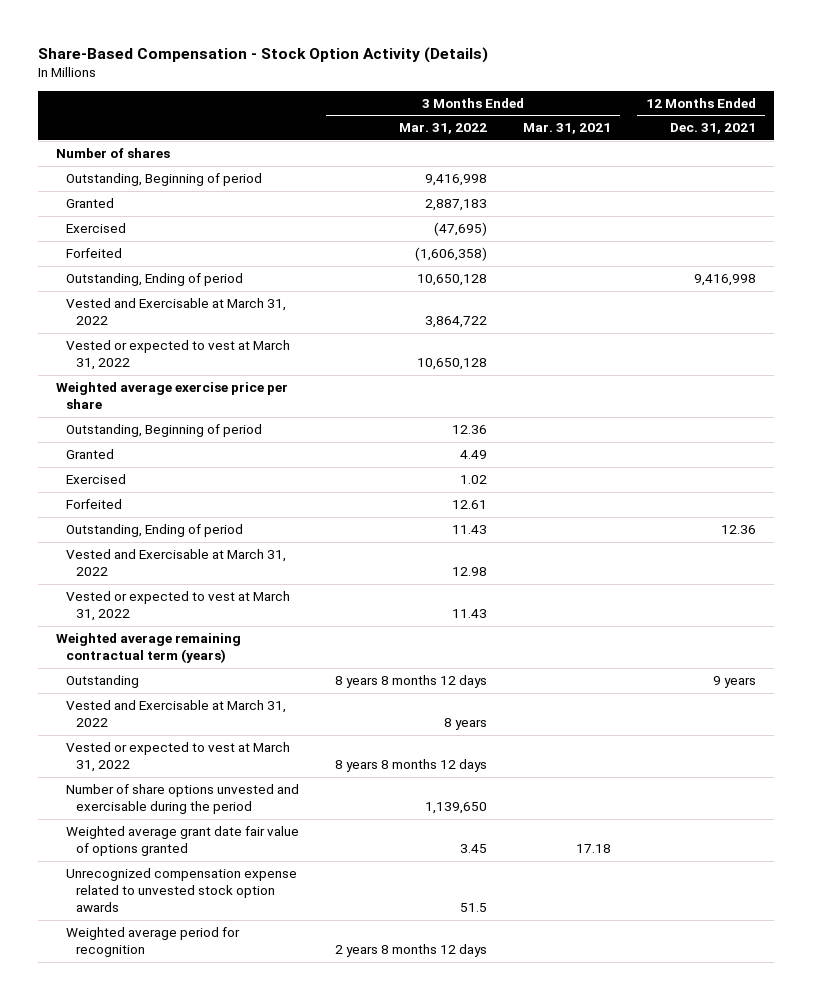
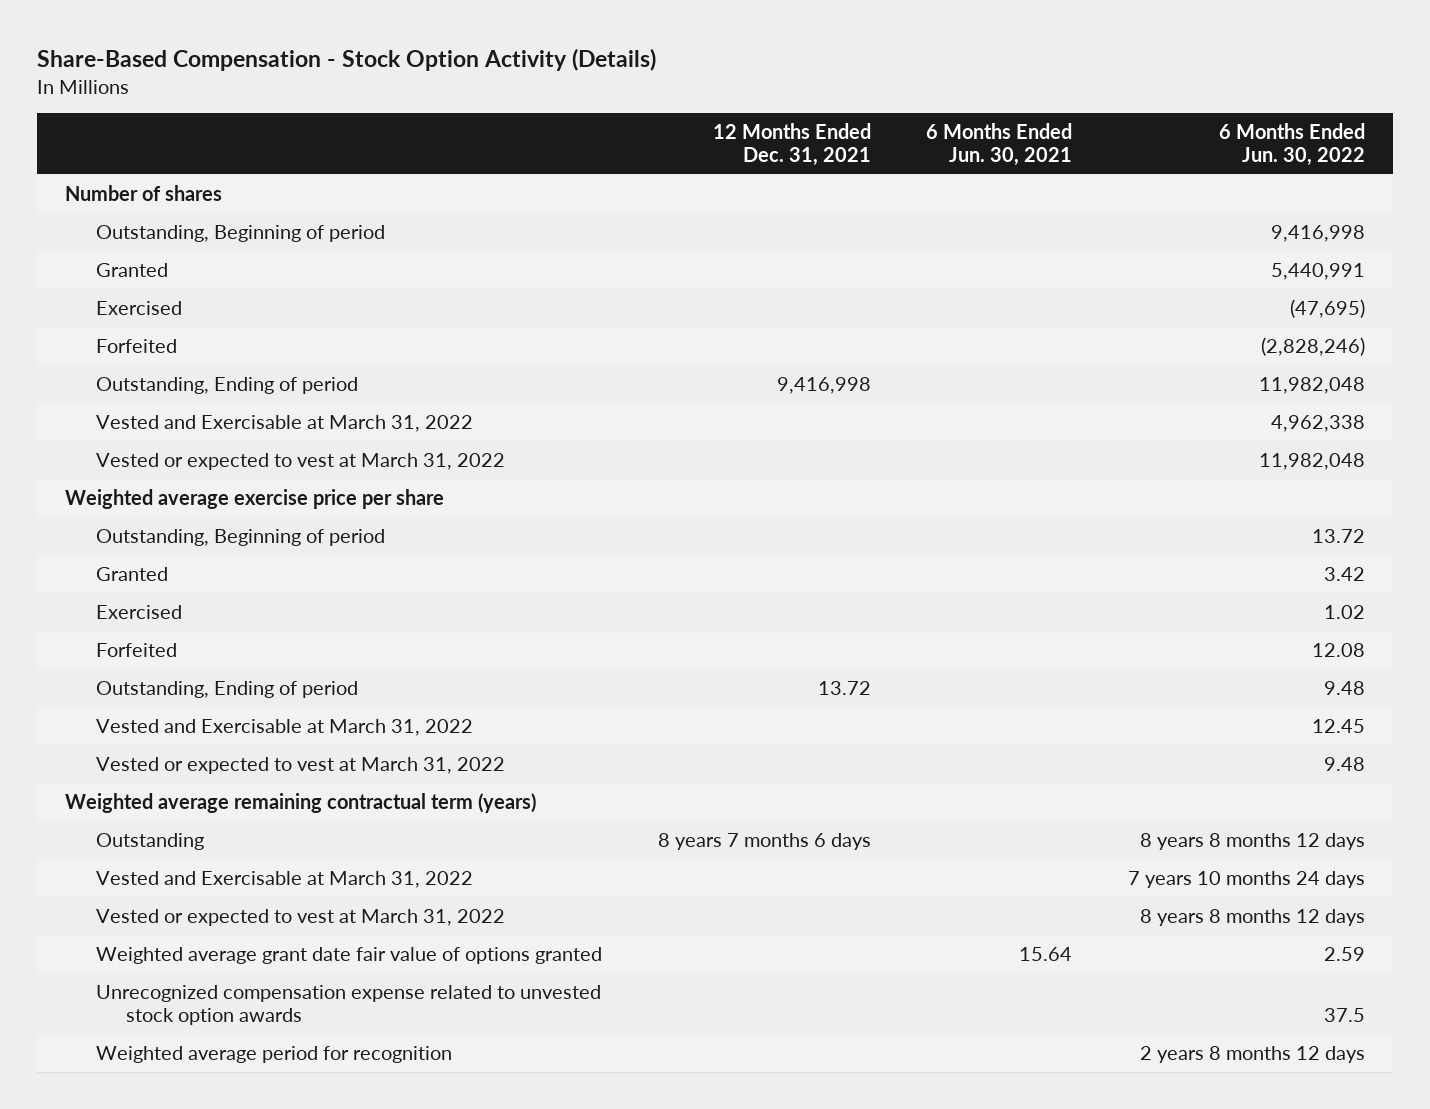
- | 3 Months Ended Mar. 31, 2022 | 3 Months Ended Mar. 31, 2021 | 12 Months Ended Dec. 31, 2021
+ | 12 Months Ended Dec. 31, 2021 | 6 Months Ended Jun. 30, 2021 | 6 Months Ended Jun. 30, 2022
- Outstanding, Ending of period | 11.43 | | 12.36
+ Outstanding, Ending of period | 13.72 | | 9.48
- Outstanding | 8 years 8 months 12 days | | 9 years
+ Outstanding | 8 years 7 months 6 days | | 8 years 8 months 12 days
- Number of share options unvested and exercisable during the period | 1,139,650 | |

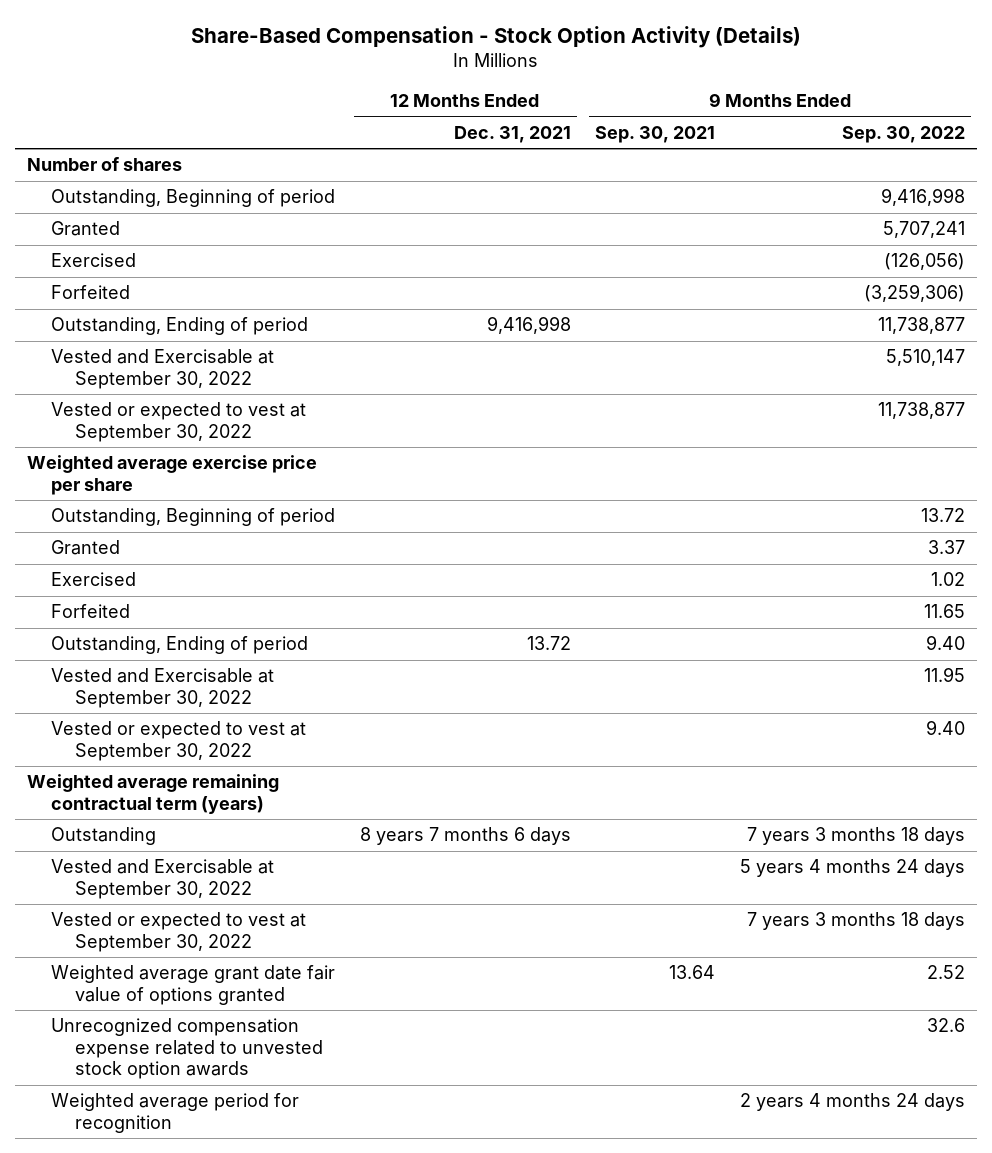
- | 12 Months Ended Dec. 31, 2021 | 6 Months Ended Jun. 30, 2021 | 6 Months Ended Jun. 30, 2022
+ | 12 Months Ended Dec. 31, 2021 | 9 Months Ended Sep. 30, 2021 | 9 Months Ended Sep. 30, 2022
- Vested and Exercisable at March 31, 2022 | | | 4,962,338
- Vested or expected to vest at March 31, 2022 | | | 11,982,048
+ Vested and Exercisable at September 30, 2022 | | | 5,510,147
+ Vested or expected to vest at September 30, 2022 | | | 11,738,877
- Vested and Exercisable at March 31, 2022 | | | 12.45
- Vested or expected to vest at March 31, 2022 | | | 9.48
+ Vested and Exercisable at September 30, 2022 | | | 11.95
+ Vested or expected to vest at September 30, 2022 | | | 9.40
- Vested and Exercisable at March 31, 2022 | | | 7 years 10 months 24 days
- Vested or expected to vest at March 31, 2022 | | | 8 years 8 months 12 days
+ Vested and Exercisable at September 30, 2022 | | | 5 years 4 months 24 days
+ Vested or expected to vest at September 30, 2022 | | | 7 years 3 months 18 days

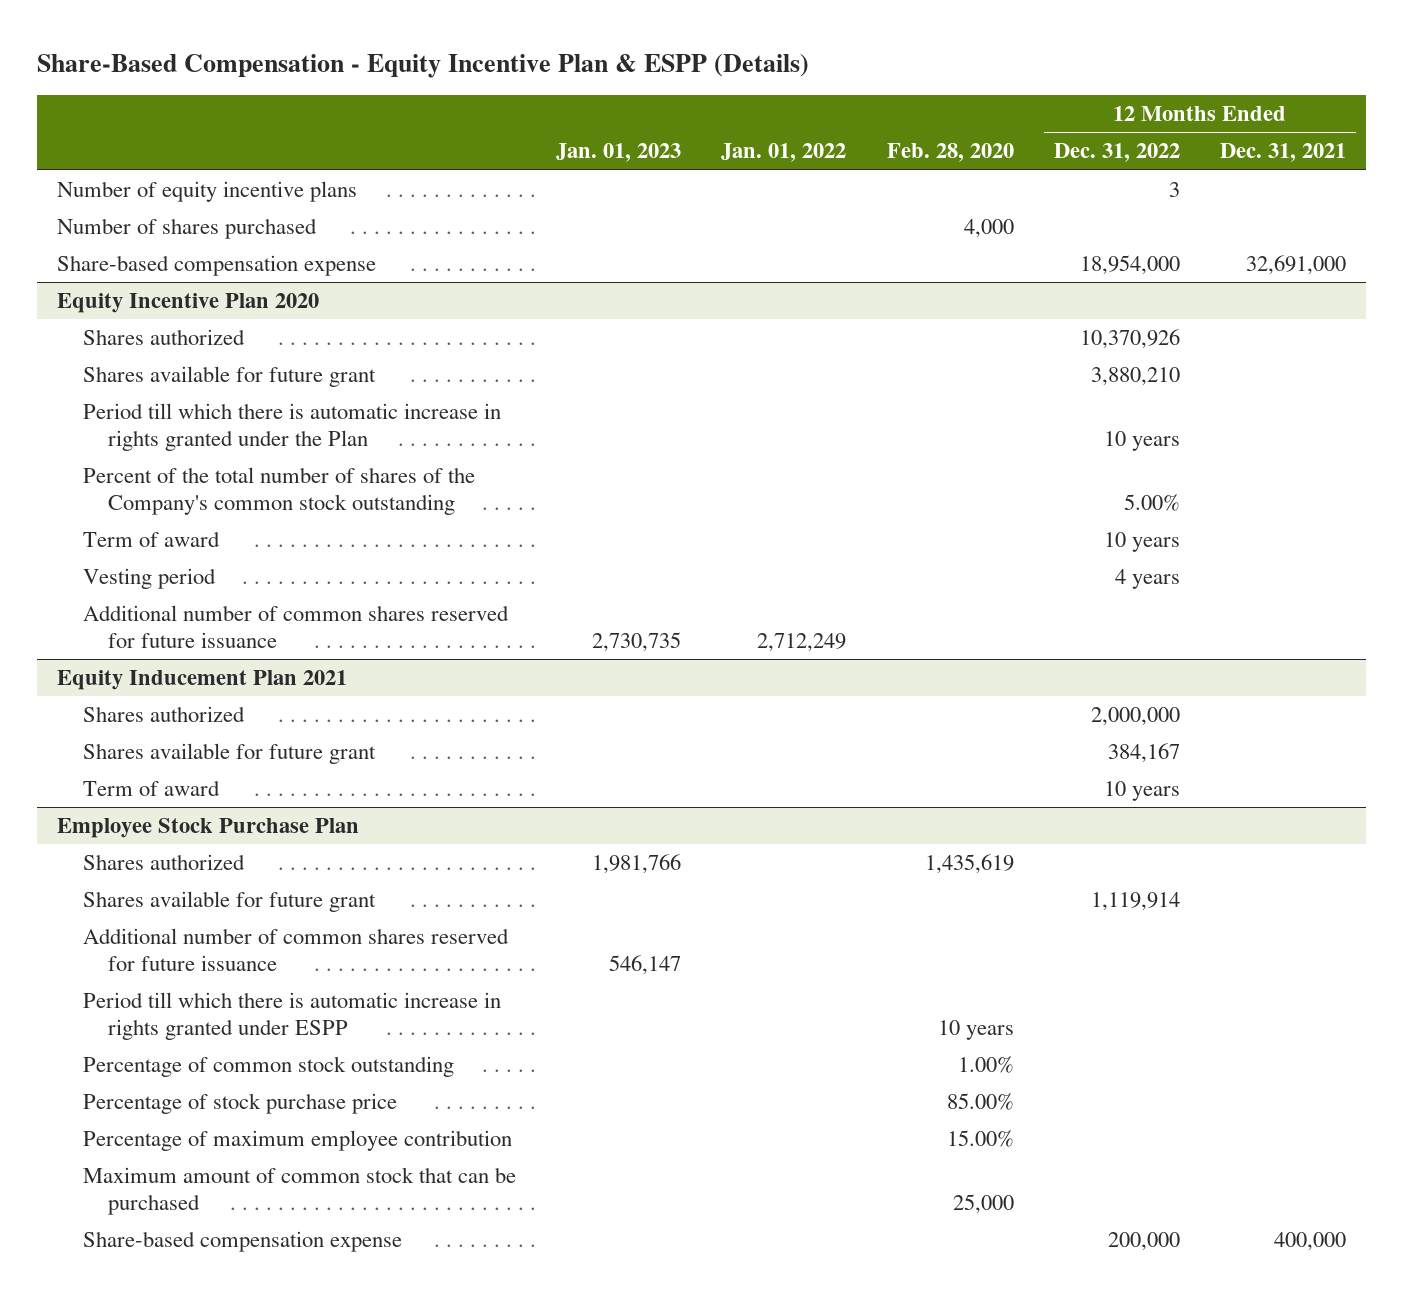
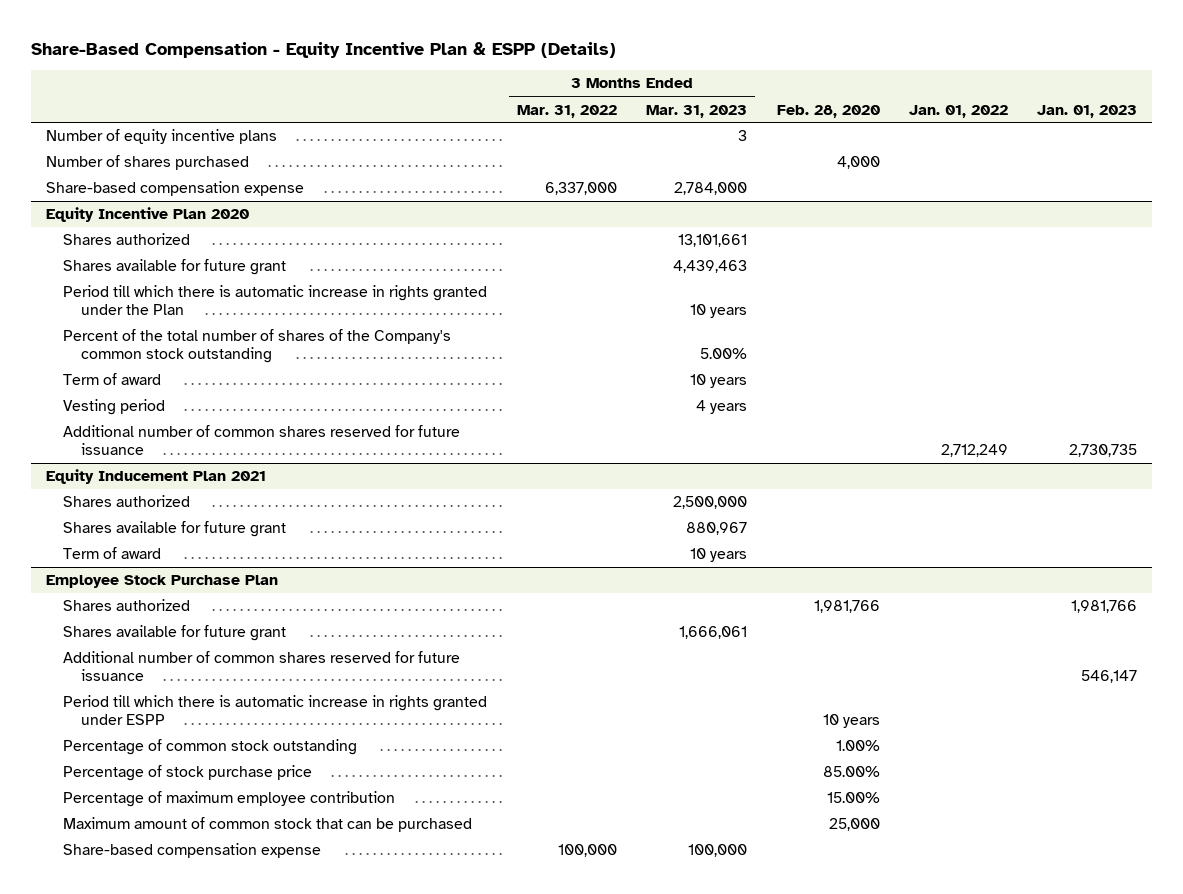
- | Jan. 01, 2023 | Jan. 01, 2022 | Feb. 28, 2020 | 12 Months Ended Dec. 31, 2022 | 12 Months Ended Dec. 31, 2021
+ | 3 Months Ended Mar. 31, 2022 | 3 Months Ended Mar. 31, 2023 | Feb. 28, 2020 | Jan. 01, 2022 | Jan. 01, 2023
@ Employee Stock Purchase Plan
- Shares authorized | 1,981,766 | | 1,435,619 | |
+ Shares authorized | | | 1,981,766 | | 1,981,766

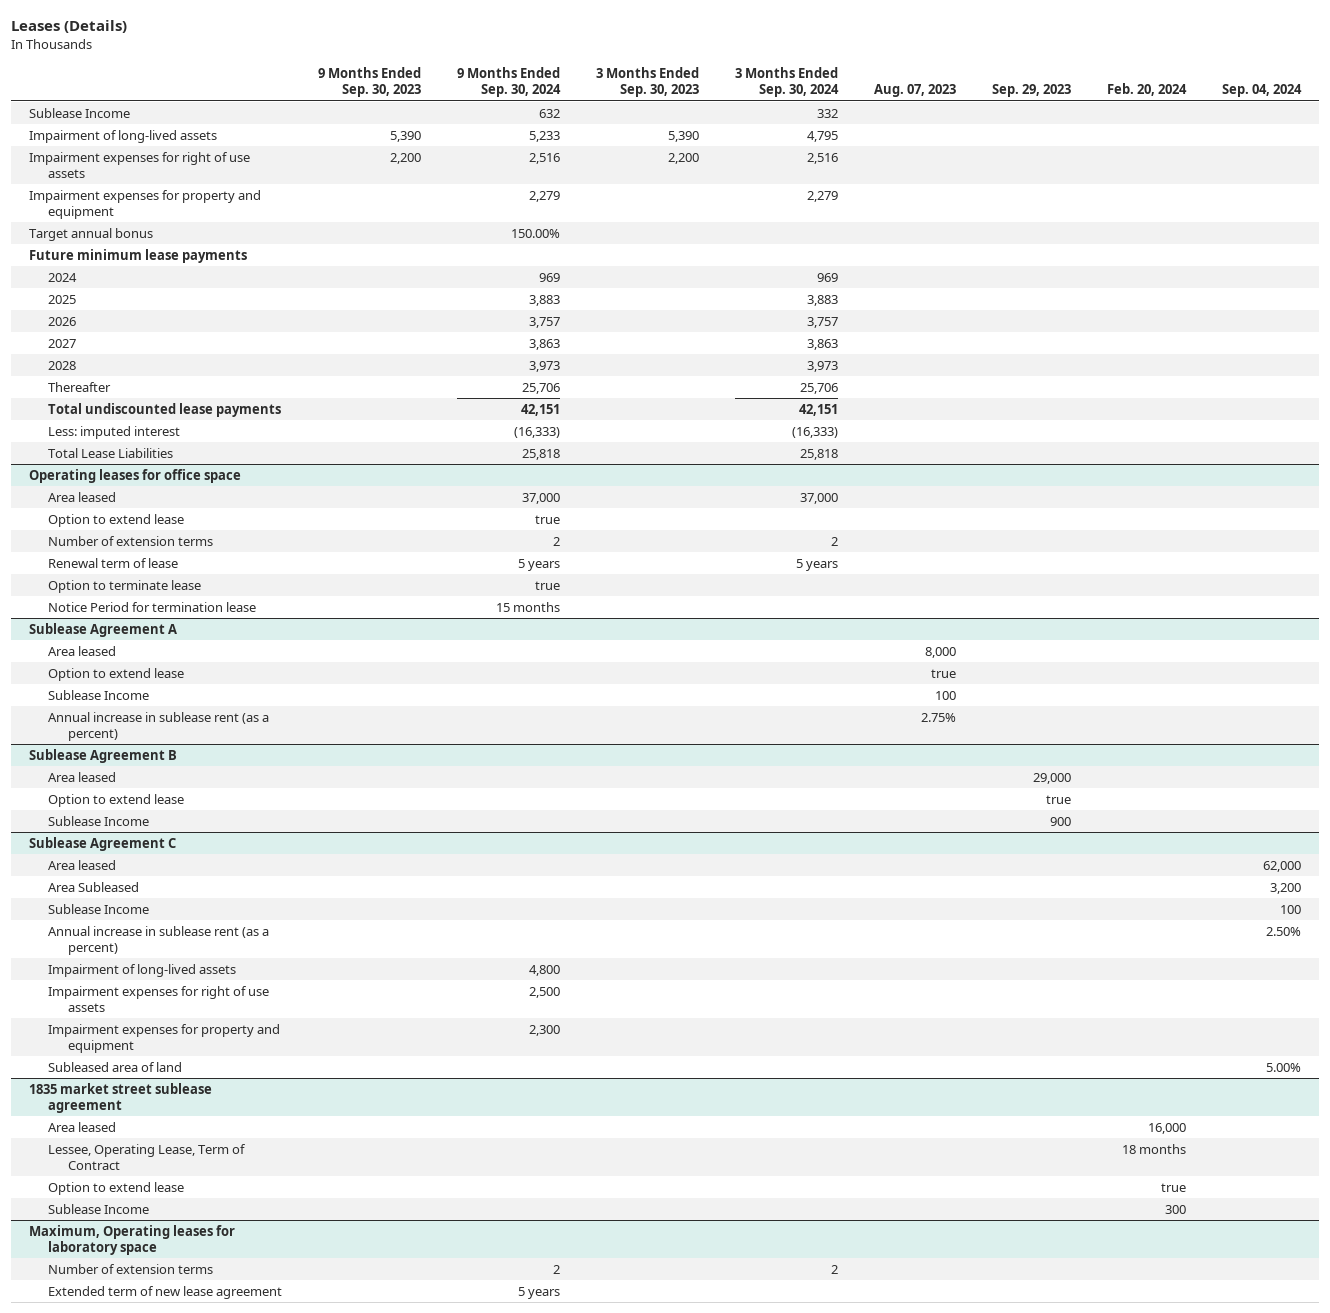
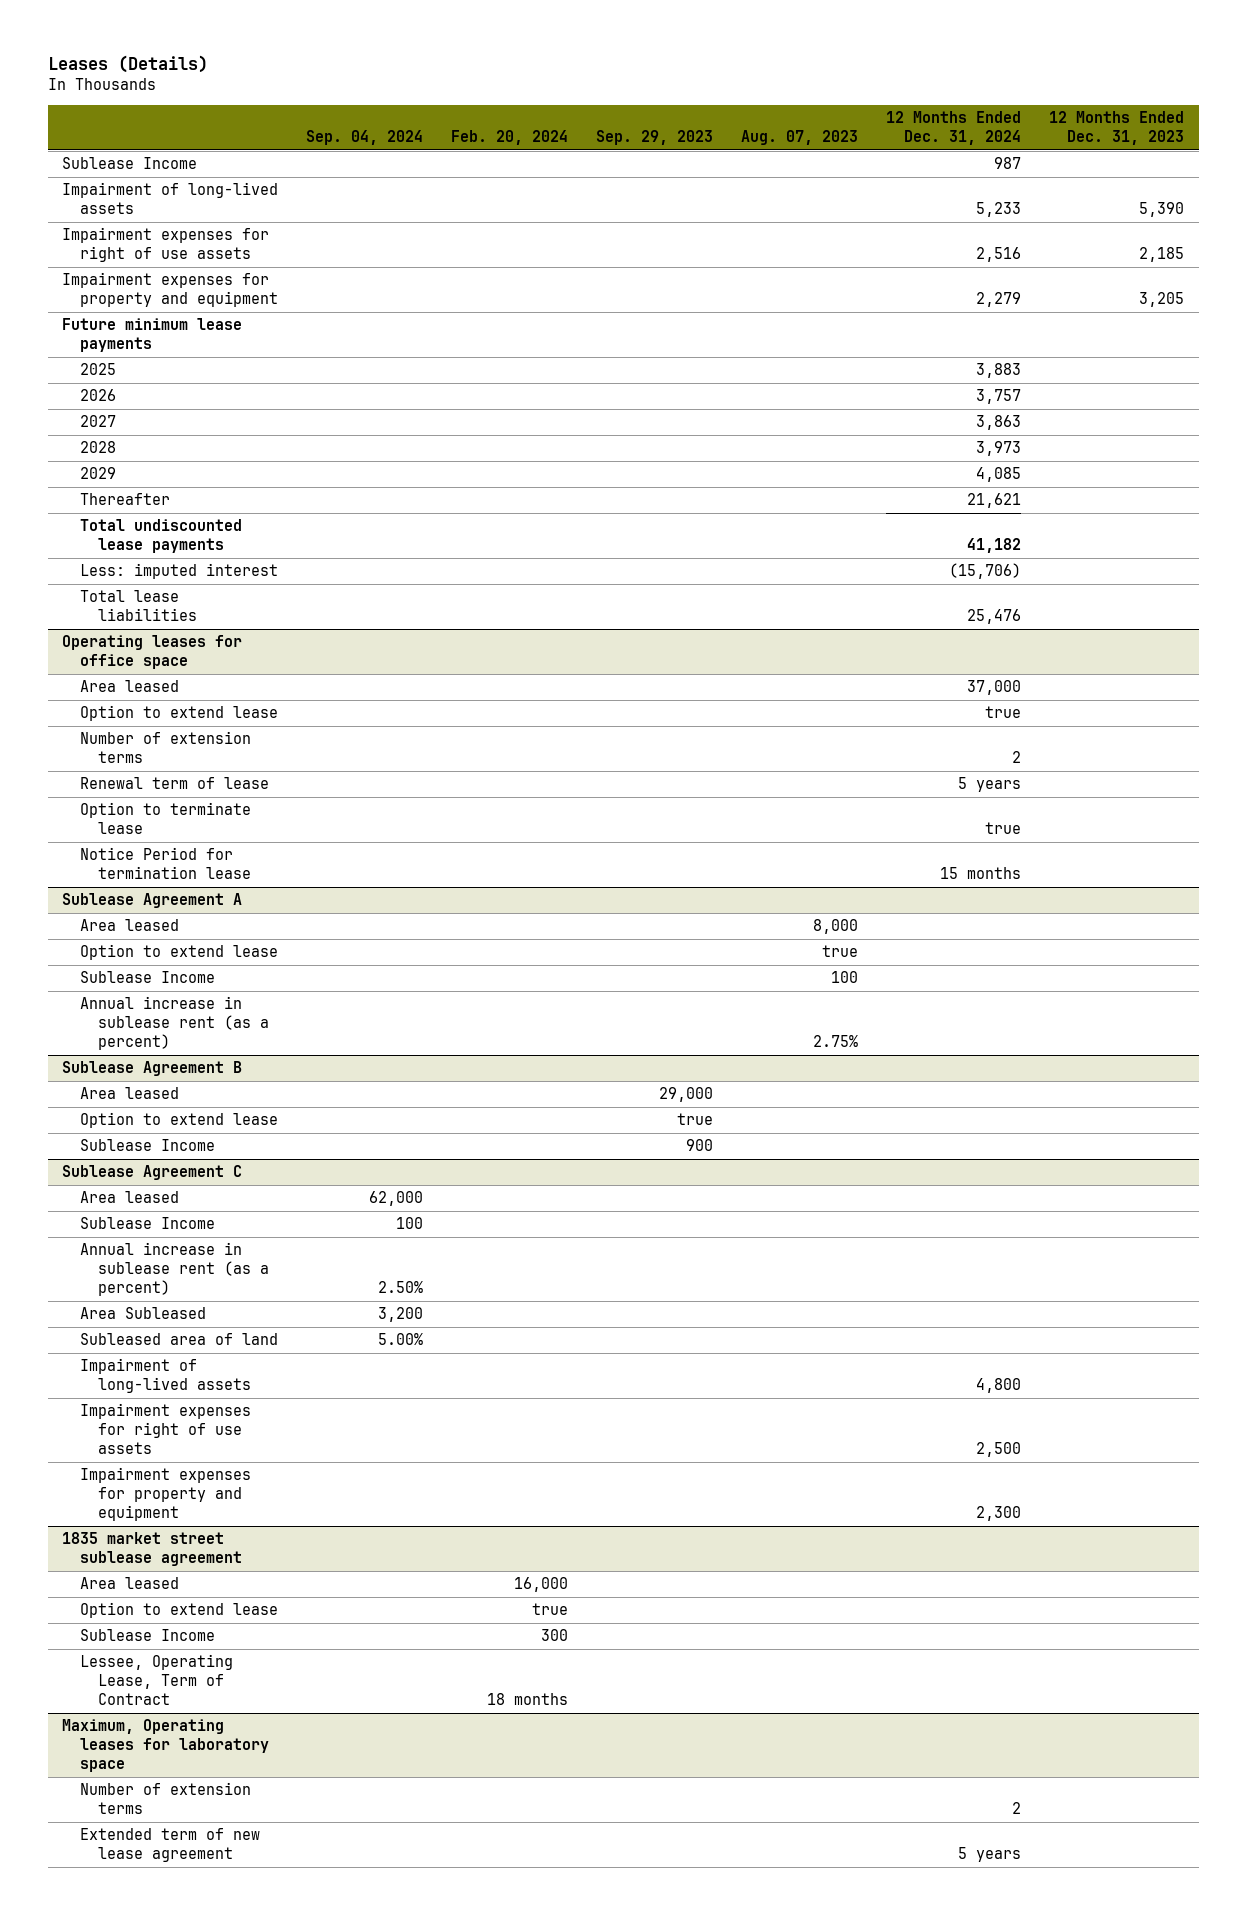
- | 9 Months Ended Sep. 30, 2023 | 9 Months Ended Sep. 30, 2024 | 3 Months Ended Sep. 30, 2023 | 3 Months Ended Sep. 30, 2024 | Aug. 07, 2023 | Sep. 29, 2023 | Feb. 20, 2024 | Sep. 04, 2024
+ | Sep. 04, 2024 | Feb. 20, 2024 | Sep. 29, 2023 | Aug. 07, 2023 | 12 Months Ended Dec. 31, 2024 | 12 Months Ended Dec. 31, 2023
- Target annual bonus | | 150.00% | | | | | |
- 2024 | | 969 | | 969 | | | |
+ 2029 | | | | | 4,085 |
- Total Lease Liabilities | | 25,818 | | 25,818 | | | |
+ Total lease liabilities | | | | | 25,476 |
@ Sublease Agreement C
moved down: Area Subleased | 3,200 | | | | |
moved up: Subleased area of land | 5.00% | | | | |
@ 1835 market street sublease agreement
moved down: Lessee, Operating Lease, Term of Contract | | 18 months | | | |

